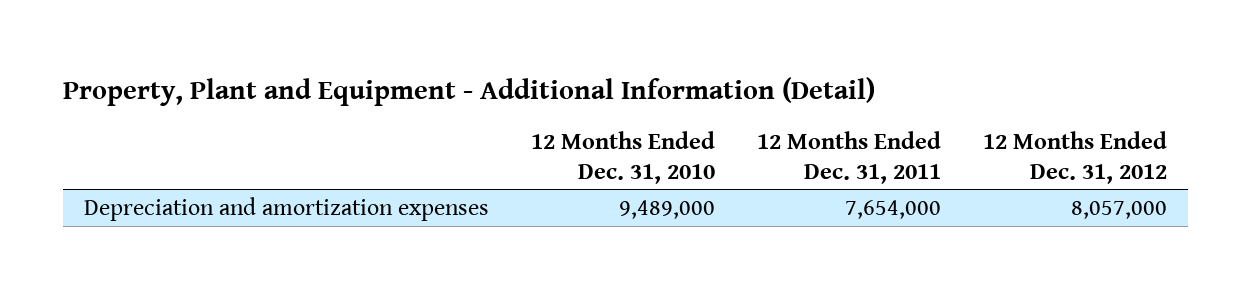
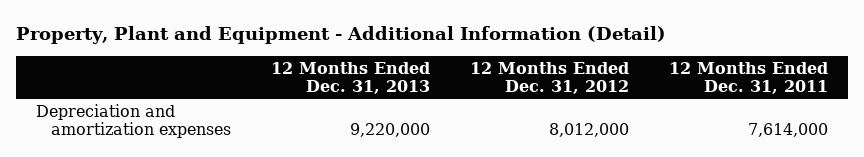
- | 12 Months Ended Dec. 31, 2010 | 12 Months Ended Dec. 31, 2011 | 12 Months Ended Dec. 31, 2012
+ | 12 Months Ended Dec. 31, 2013 | 12 Months Ended Dec. 31, 2012 | 12 Months Ended Dec. 31, 2011
- Depreciation and amortization expenses | 9,489,000 | 7,654,000 | 8,057,000
+ Depreciation and amortization expenses | 9,220,000 | 8,012,000 | 7,614,000

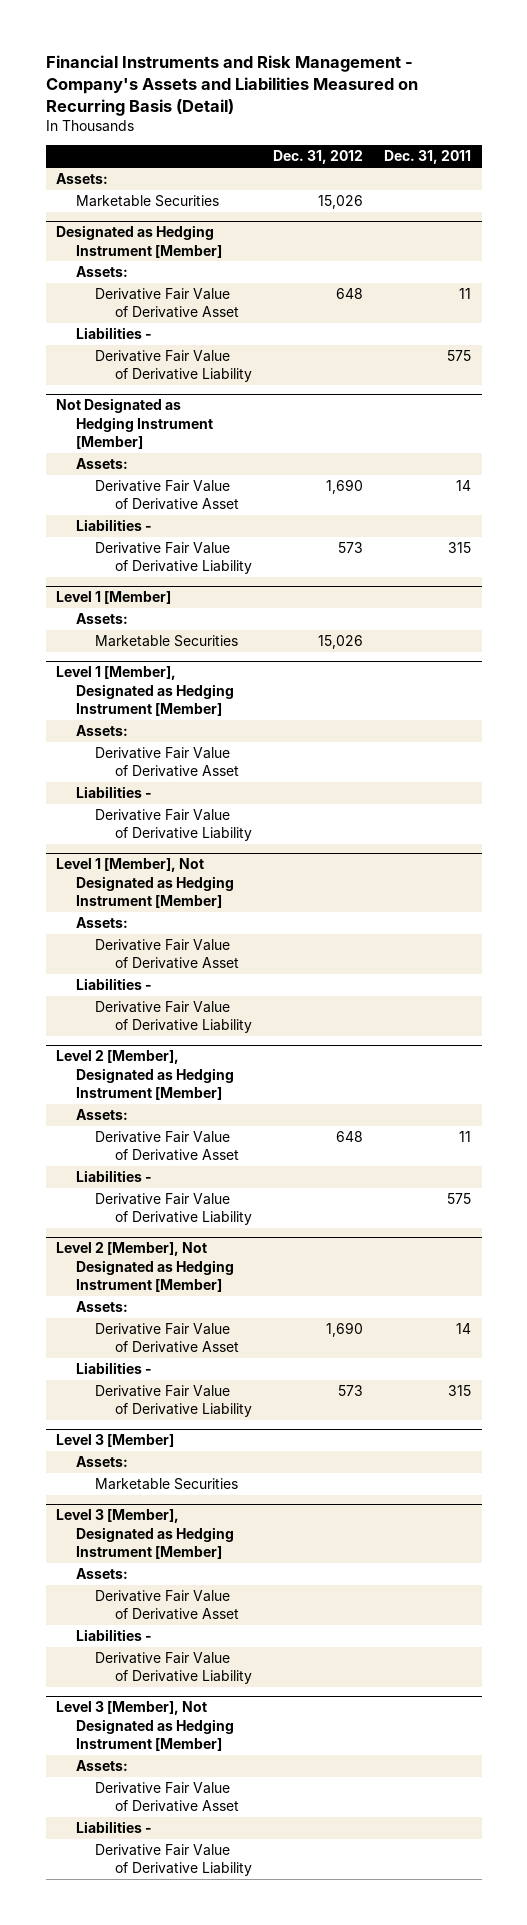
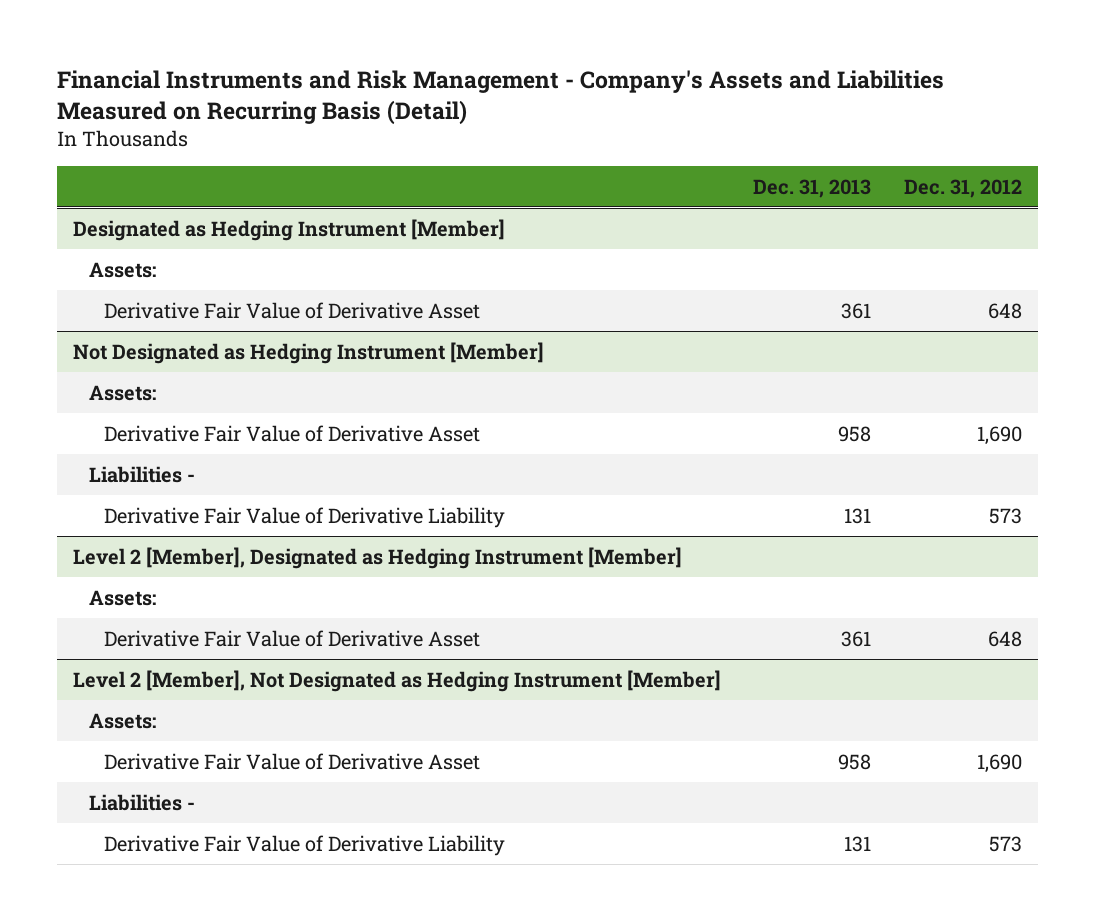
- | Dec. 31, 2012 | Dec. 31, 2011
+ | Dec. 31, 2013 | Dec. 31, 2012
- Assets:
- Marketable Securities | 15,026 |
@ Designated as Hedging Instrument [Member]
- Liabilities -
- Derivative Fair Value of Derivative Liability | | 575
- Level 1 [Member]
- Assets:
- Marketable Securities | 15,026 |
- Level 1 [Member], Designated as Hedging Instrument [Member]
- Assets:
- Derivative Fair Value of Derivative Asset
- Liabilities -
- Derivative Fair Value of Derivative Liability
- Level 1 [Member], Not Designated as Hedging Instrument [Member]
- Assets:
- Derivative Fair Value of Derivative Asset
- Liabilities -
- Derivative Fair Value of Derivative Liability
@ Level 2 [Member], Designated as Hedging Instrument [Member]
- Liabilities -
- Derivative Fair Value of Derivative Liability | | 575
- Level 3 [Member]
- Assets:
- Marketable Securities
- Level 3 [Member], Designated as Hedging Instrument [Member]
- Assets:
- Derivative Fair Value of Derivative Asset
- Liabilities -
- Derivative Fair Value of Derivative Liability
- Level 3 [Member], Not Designated as Hedging Instrument [Member]
- Assets:
- Derivative Fair Value of Derivative Asset
- Liabilities -
- Derivative Fair Value of Derivative Liability

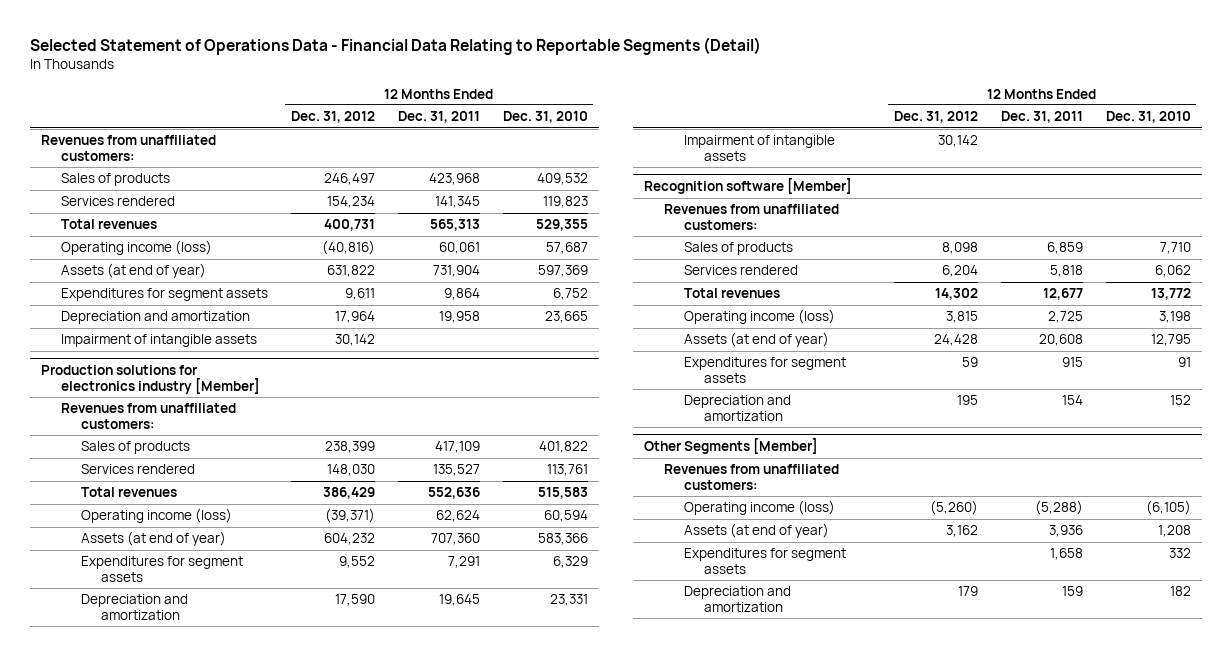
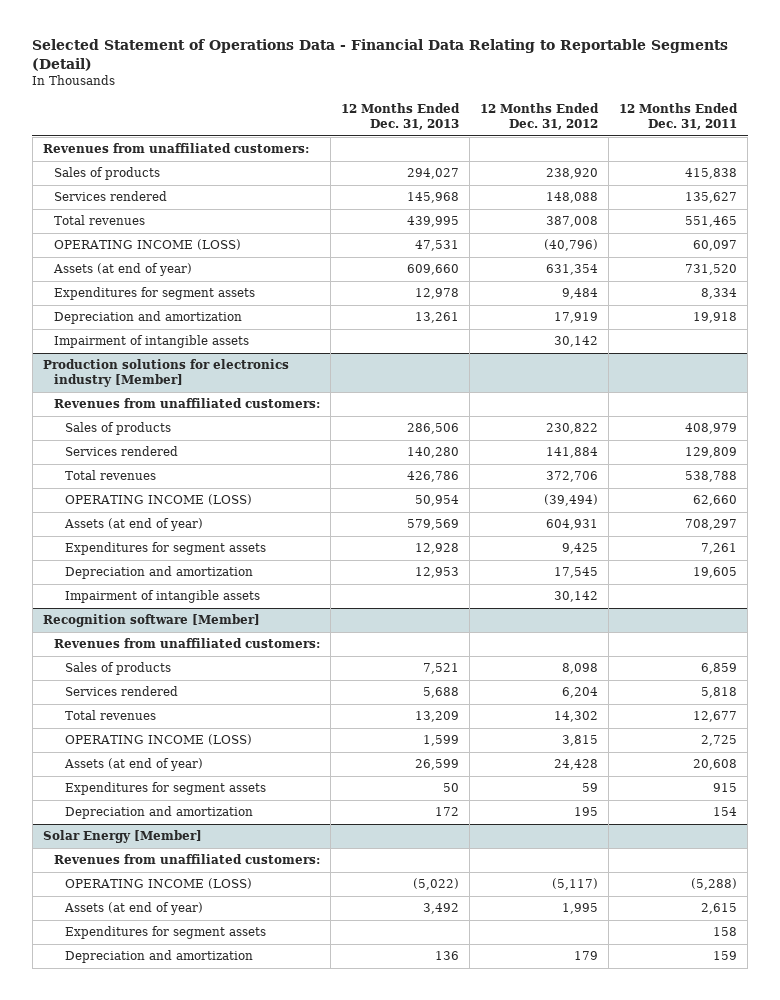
- | 12 Months Ended Dec. 31, 2012 | 12 Months Ended Dec. 31, 2011 | 12 Months Ended Dec. 31, 2010
+ | 12 Months Ended Dec. 31, 2013 | 12 Months Ended Dec. 31, 2012 | 12 Months Ended Dec. 31, 2011
- Sales of products | 246,497 | 423,968 | 409,532
- Services rendered | 154,234 | 141,345 | 119,823
- Total revenues | 400,731 | 565,313 | 529,355
- Operating income (loss) | (40,816) | 60,061 | 57,687
- Assets (at end of year) | 631,822 | 731,904 | 597,369
- Expenditures for segment assets | 9,611 | 9,864 | 6,752
- Depreciation and amortization | 17,964 | 19,958 | 23,665
+ Sales of products | 294,027 | 238,920 | 415,838
+ Services rendered | 145,968 | 148,088 | 135,627
+ Total revenues | 439,995 | 387,008 | 551,465
+ OPERATING INCOME (LOSS) | 47,531 | (40,796) | 60,097
+ Assets (at end of year) | 609,660 | 631,354 | 731,520
+ Expenditures for segment assets | 12,978 | 9,484 | 8,334
+ Depreciation and amortization | 13,261 | 17,919 | 19,918
@ Production solutions for electronics industry [Member]
- Sales of products | 238,399 | 417,109 | 401,822
- Services rendered | 148,030 | 135,527 | 113,761
- Total revenues | 386,429 | 552,636 | 515,583
- Operating income (loss) | (39,371) | 62,624 | 60,594
- Assets (at end of year) | 604,232 | 707,360 | 583,366
- Expenditures for segment assets | 9,552 | 7,291 | 6,329
- Depreciation and amortization | 17,590 | 19,645 | 23,331
+ Sales of products | 286,506 | 230,822 | 408,979
+ Services rendered | 140,280 | 141,884 | 129,809
+ Total revenues | 426,786 | 372,706 | 538,788
+ OPERATING INCOME (LOSS) | 50,954 | (39,494) | 62,660
+ Assets (at end of year) | 579,569 | 604,931 | 708,297
+ Expenditures for segment assets | 12,928 | 9,425 | 7,261
+ Depreciation and amortization | 12,953 | 17,545 | 19,605
@ Recognition software [Member]
- Operating income (loss) | 3,815 | 2,725 | 3,198
+ OPERATING INCOME (LOSS) | 1,599 | 3,815 | 2,725
- Other Segments [Member]
+ Solar Energy [Member]
- Operating income (loss) | (5,260) | (5,288) | (6,105)
- Assets (at end of year) | 3,162 | 3,936 | 1,208
- Expenditures for segment assets | | 1,658 | 332
+ OPERATING INCOME (LOSS) | (5,022) | (5,117) | (5,288)
+ Assets (at end of year) | 3,492 | 1,995 | 2,615
+ Expenditures for segment assets | | | 158

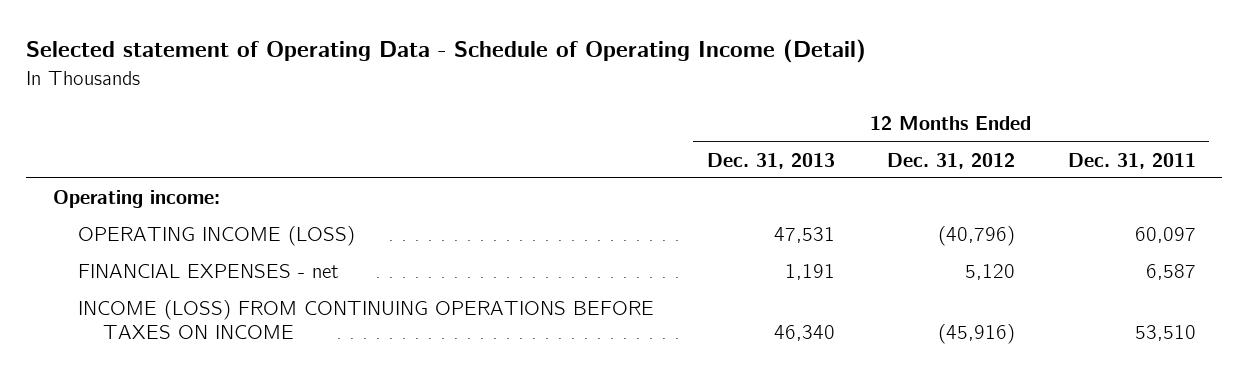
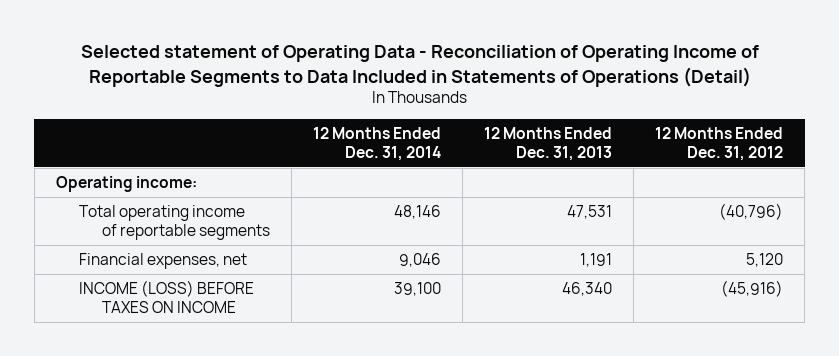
- Selected statement of Operating Data - Schedule of Operating Income (Detail)
+ Selected statement of Operating Data - Reconciliation of Operating Income of Reportable Segments to Data Included in Statements of Operations (Detail)
- | 12 Months Ended Dec. 31, 2013 | 12 Months Ended Dec. 31, 2012 | 12 Months Ended Dec. 31, 2011
+ | 12 Months Ended Dec. 31, 2014 | 12 Months Ended Dec. 31, 2013 | 12 Months Ended Dec. 31, 2012
- OPERATING INCOME (LOSS) | 47,531 | (40,796) | 60,097
- FINANCIAL EXPENSES - net | 1,191 | 5,120 | 6,587
- INCOME (LOSS) FROM CONTINUING OPERATIONS BEFORE TAXES ON INCOME | 46,340 | (45,916) | 53,510
+ Total operating income of reportable segments | 48,146 | 47,531 | (40,796)
+ Financial expenses, net | 9,046 | 1,191 | 5,120
+ INCOME (LOSS) BEFORE TAXES ON INCOME | 39,100 | 46,340 | (45,916)

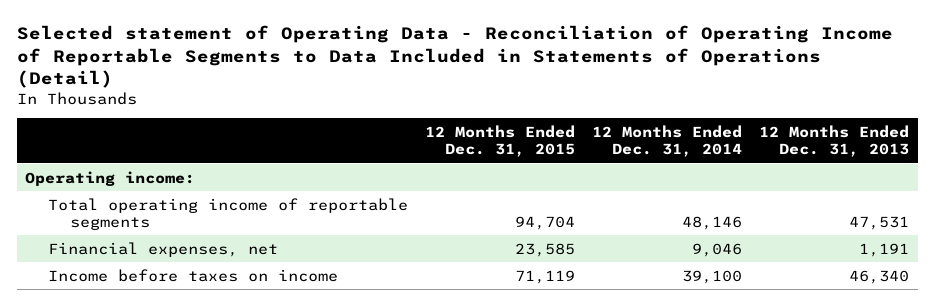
- | 12 Months Ended Dec. 31, 2014 | 12 Months Ended Dec. 31, 2013 | 12 Months Ended Dec. 31, 2012
+ | 12 Months Ended Dec. 31, 2015 | 12 Months Ended Dec. 31, 2014 | 12 Months Ended Dec. 31, 2013
- INCOME (LOSS) BEFORE TAXES ON INCOME | 39,100 | 46,340 | (45,916)
+ Income before taxes on income | 71,119 | 39,100 | 46,340

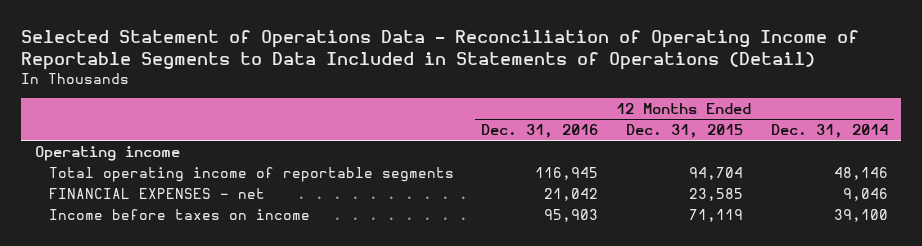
- Selected statement of Operating Data - Reconciliation of Operating Income of Reportable Segments to Data Included in Statements of Operations (Detail)
+ Selected Statement of Operations Data - Reconciliation of Operating Income of Reportable Segments to Data Included in Statements of Operations (Detail)
- | 12 Months Ended Dec. 31, 2015 | 12 Months Ended Dec. 31, 2014 | 12 Months Ended Dec. 31, 2013
+ | 12 Months Ended Dec. 31, 2016 | 12 Months Ended Dec. 31, 2015 | 12 Months Ended Dec. 31, 2014
- Operating income:
+ Operating income
- Financial expenses, net | 23,585 | 9,046 | 1,191
+ FINANCIAL EXPENSES - net | 21,042 | 23,585 | 9,046

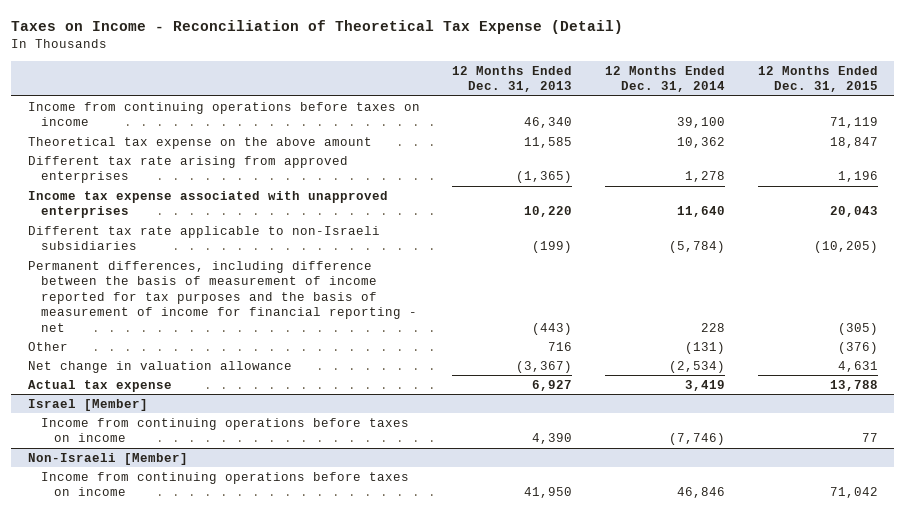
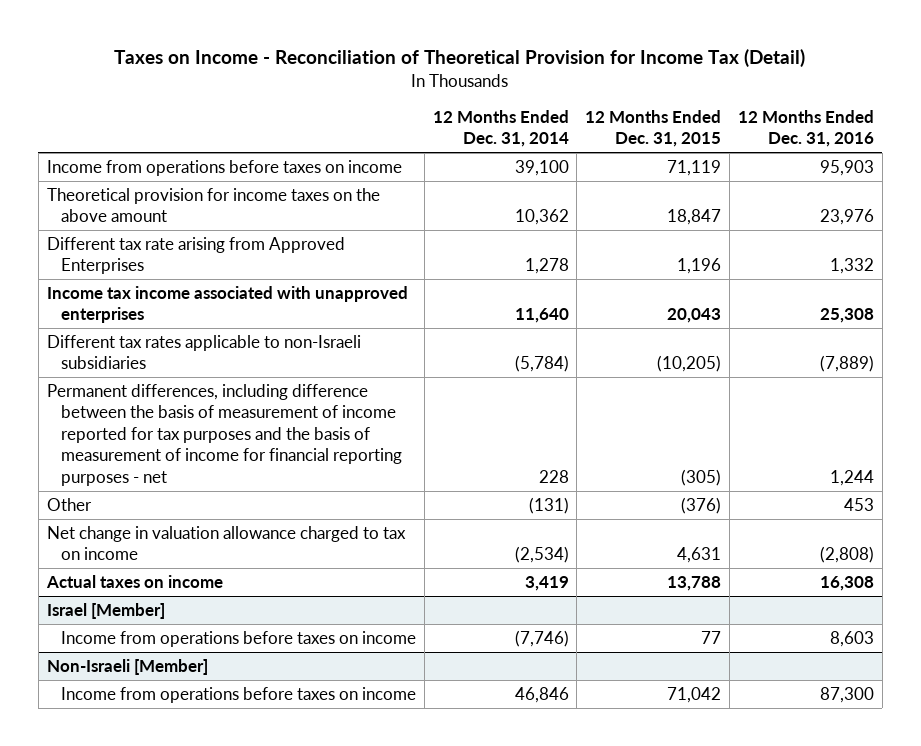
- Taxes on Income - Reconciliation of Theoretical Tax Expense (Detail)
+ Taxes on Income - Reconciliation of Theoretical Provision for Income Tax (Detail)
- | 12 Months Ended Dec. 31, 2013 | 12 Months Ended Dec. 31, 2014 | 12 Months Ended Dec. 31, 2015
+ | 12 Months Ended Dec. 31, 2014 | 12 Months Ended Dec. 31, 2015 | 12 Months Ended Dec. 31, 2016
- Income from continuing operations before taxes on income | 46,340 | 39,100 | 71,119
- Theoretical tax expense on the above amount | 11,585 | 10,362 | 18,847
- Different tax rate arising from approved enterprises | (1,365) | 1,278 | 1,196
- Income tax expense associated with unapproved enterprises | 10,220 | 11,640 | 20,043
- Different tax rate applicable to non-Israeli subsidiaries | (199) | (5,784) | (10,205)
- Permanent differences, including difference between the basis of measurement of income reported for tax purposes and the basis of measurement of income for financial reporting - net | (443) | 228 | (305)
+ Income from operations before taxes on income | 39,100 | 71,119 | 95,903
+ Theoretical provision for income taxes on the above amount | 10,362 | 18,847 | 23,976
+ Different tax rate arising from Approved Enterprises | 1,278 | 1,196 | 1,332
+ Income tax income associated with unapproved enterprises | 11,640 | 20,043 | 25,308
+ Different tax rates applicable to non-Israeli subsidiaries | (5,784) | (10,205) | (7,889)
+ Permanent differences, including difference between the basis of measurement of income reported for tax purposes and the basis of measurement of income for financial reporting purposes - net | 228 | (305) | 1,244
- Net change in valuation allowance | (3,367) | (2,534) | 4,631
- Actual tax expense | 6,927 | 3,419 | 13,788
+ Net change in valuation allowance charged to tax on income | (2,534) | 4,631 | (2,808)
+ Actual taxes on income | 3,419 | 13,788 | 16,308
@ Israel [Member]
- Income from continuing operations before taxes on income | 4,390 | (7,746) | 77
+ Income from operations before taxes on income | (7,746) | 77 | 8,603
@ Non-Israeli [Member]
- Income from continuing operations before taxes on income | 41,950 | 46,846 | 71,042
+ Income from operations before taxes on income | 46,846 | 71,042 | 87,300

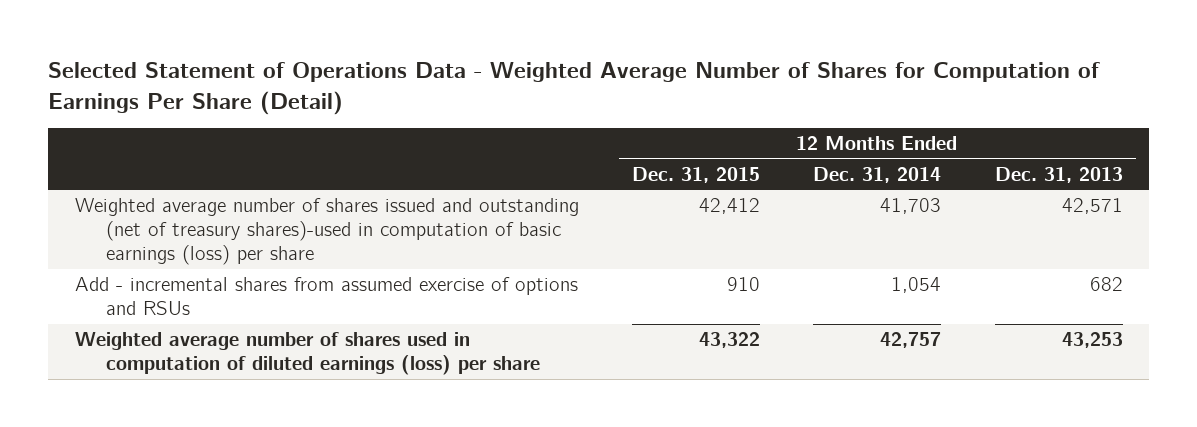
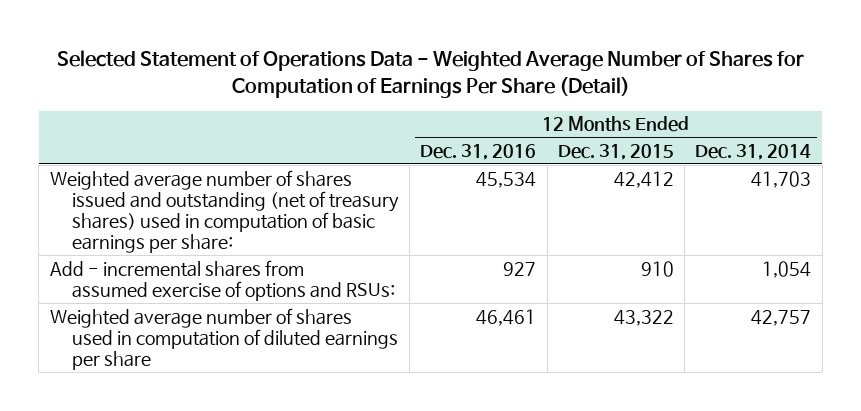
- | 12 Months Ended Dec. 31, 2015 | 12 Months Ended Dec. 31, 2014 | 12 Months Ended Dec. 31, 2013
+ | 12 Months Ended Dec. 31, 2016 | 12 Months Ended Dec. 31, 2015 | 12 Months Ended Dec. 31, 2014
- Weighted average number of shares issued and outstanding (net of treasury shares)-used in computation of basic earnings (loss) per share | 42,412 | 41,703 | 42,571
- Add - incremental shares from assumed exercise of options and RSUs | 910 | 1,054 | 682
- Weighted average number of shares used in computation of diluted earnings (loss) per share | 43,322 | 42,757 | 43,253
+ Weighted average number of shares issued and outstanding (net of treasury shares) used in computation of basic earnings per share: | 45,534 | 42,412 | 41,703
+ Add - incremental shares from assumed exercise of options and RSUs: | 927 | 910 | 1,054
+ Weighted average number of shares used in computation of diluted earnings per share | 46,461 | 43,322 | 42,757

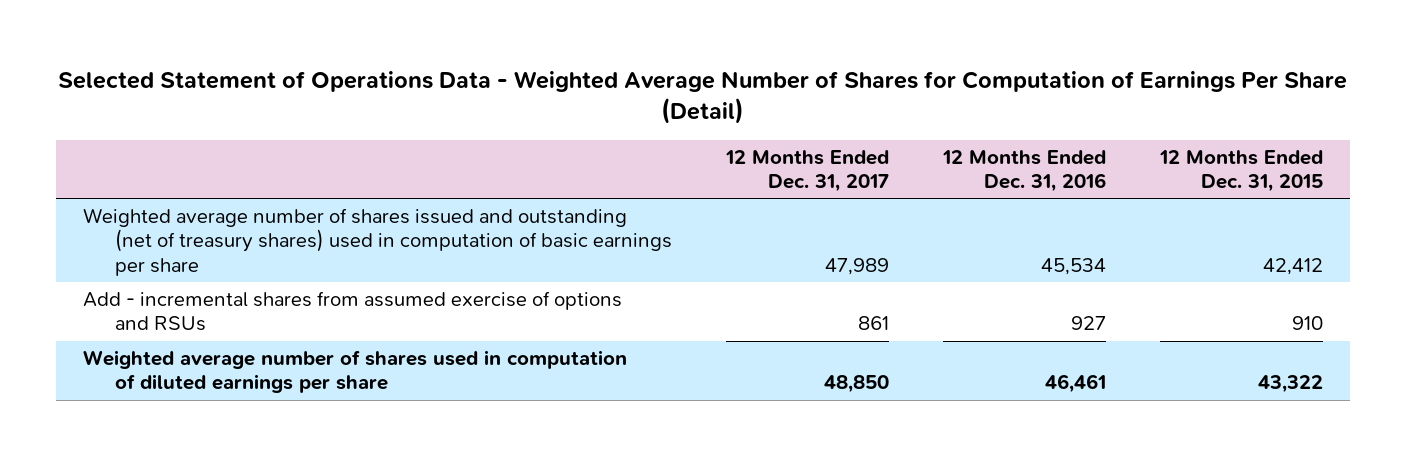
- | 12 Months Ended Dec. 31, 2016 | 12 Months Ended Dec. 31, 2015 | 12 Months Ended Dec. 31, 2014
+ | 12 Months Ended Dec. 31, 2017 | 12 Months Ended Dec. 31, 2016 | 12 Months Ended Dec. 31, 2015
- Weighted average number of shares issued and outstanding (net of treasury shares) used in computation of basic earnings per share: | 45,534 | 42,412 | 41,703
- Add - incremental shares from assumed exercise of options and RSUs: | 927 | 910 | 1,054
+ Weighted average number of shares issued and outstanding (net of treasury shares) used in computation of basic earnings per share | 47,989 | 45,534 | 42,412
+ Add - incremental shares from assumed exercise of options and RSUs | 861 | 927 | 910

